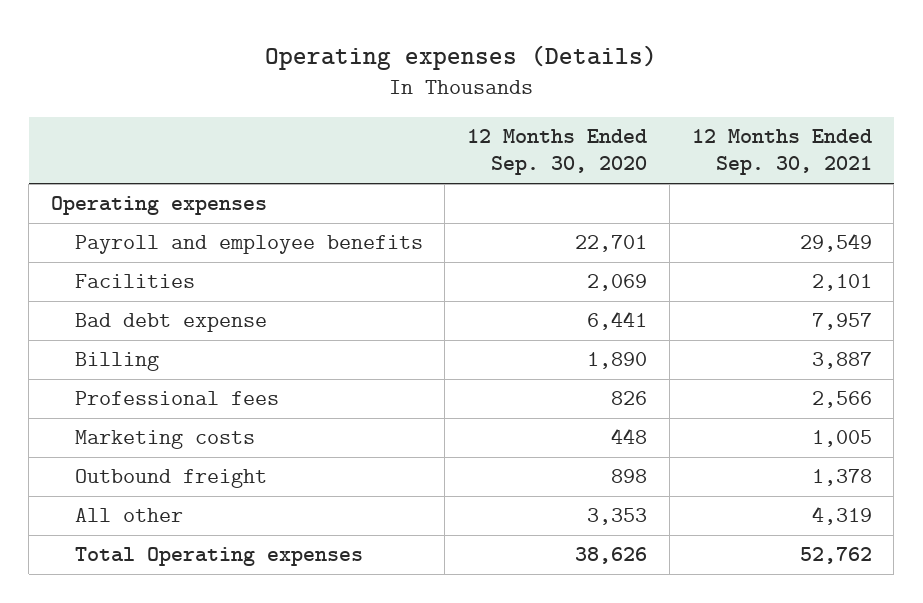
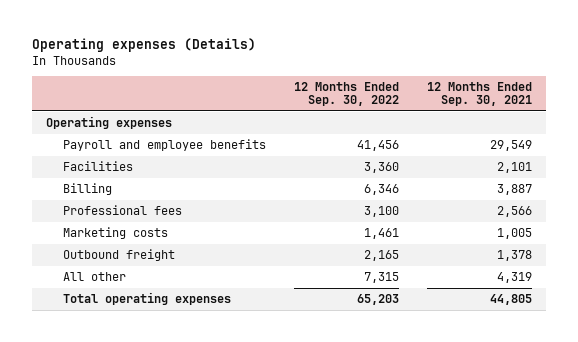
- | 12 Months Ended Sep. 30, 2020 | 12 Months Ended Sep. 30, 2021
+ | 12 Months Ended Sep. 30, 2022 | 12 Months Ended Sep. 30, 2021
- Bad debt expense | 6,441 | 7,957
- Total Operating expenses | 38,626 | 52,762
+ Total operating expenses | 65,203 | 44,805

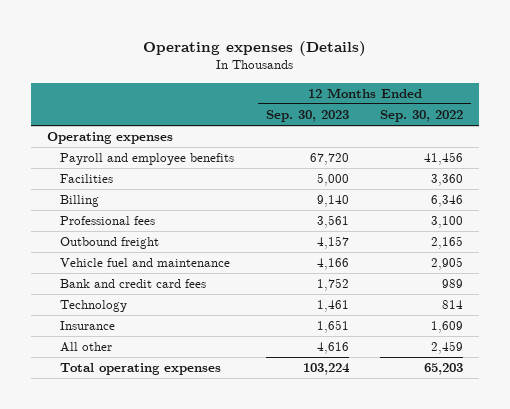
- | 12 Months Ended Sep. 30, 2022 | 12 Months Ended Sep. 30, 2021
+ | 12 Months Ended Sep. 30, 2023 | 12 Months Ended Sep. 30, 2022
- Marketing costs | 1,461 | 1,005
- All other | 7,315 | 4,319
+ Vehicle fuel and maintenance | 4,166 | 2,905
+ Bank and credit card fees | 1,752 | 989
+ Technology | 1,461 | 814
+ Insurance | 1,651 | 1,609
+ All other | 4,616 | 2,459

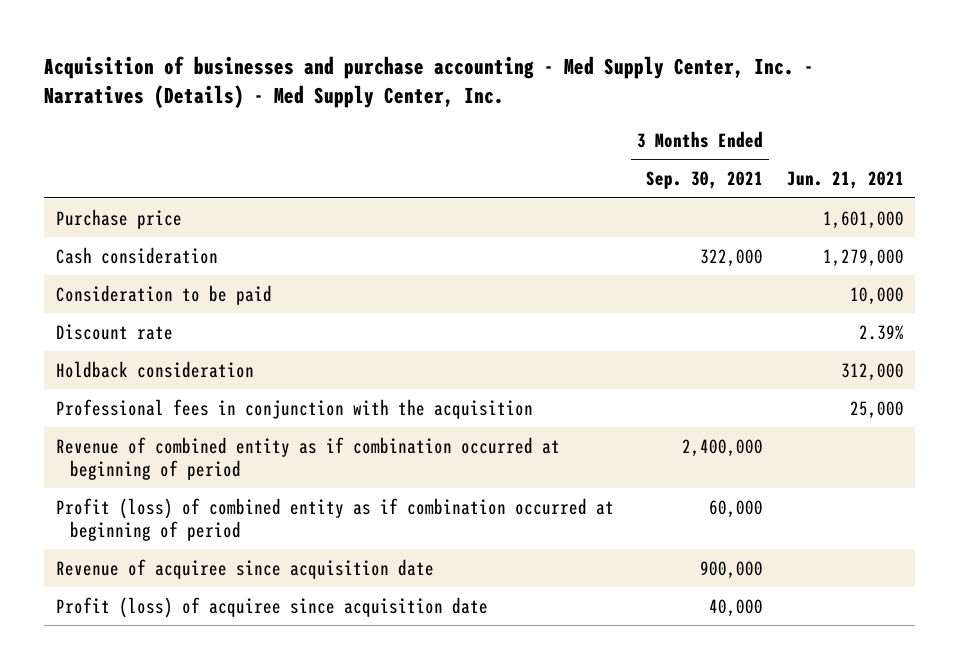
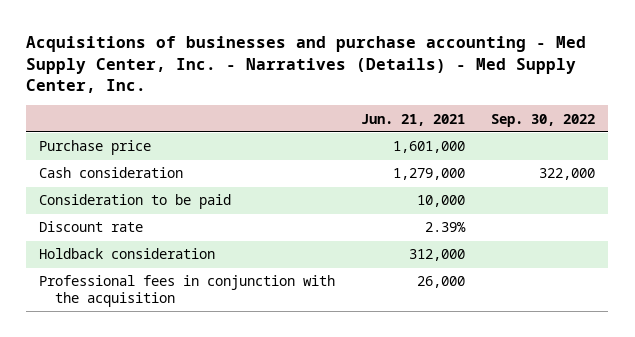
- Acquisition of businesses and purchase accounting - Med Supply Center, Inc. - Narratives (Details) - Med Supply Center, Inc.
+ Acquisitions of businesses and purchase accounting - Med Supply Center, Inc. - Narratives (Details) - Med Supply Center, Inc.
- | 3 Months Ended Sep. 30, 2021 | Jun. 21, 2021
+ | Jun. 21, 2021 | Sep. 30, 2022
- Professional fees in conjunction with the acquisition | | 25,000
- Revenue of combined entity as if combination occurred at beginning of period | 2,400,000 |
- Profit (loss) of combined entity as if combination occurred at beginning of period | 60,000 |
- Revenue of acquiree since acquisition date | 900,000 |
- Profit (loss) of acquiree since acquisition date | 40,000 |
+ Professional fees in conjunction with the acquisition | 26,000 |

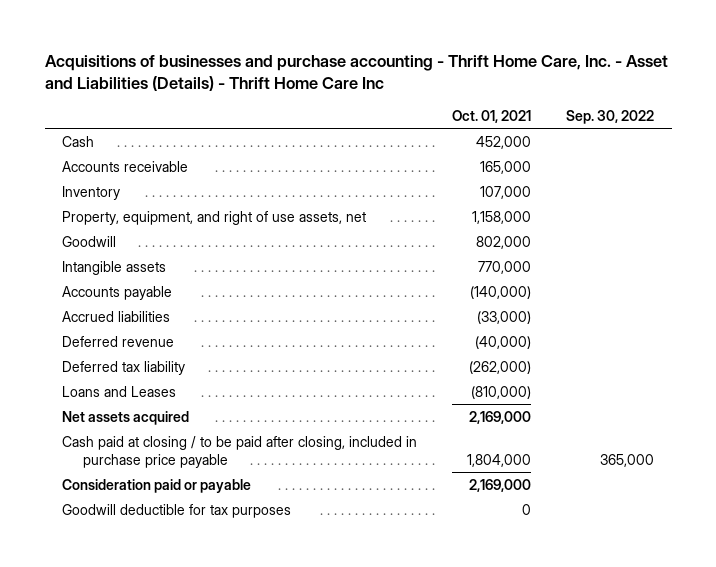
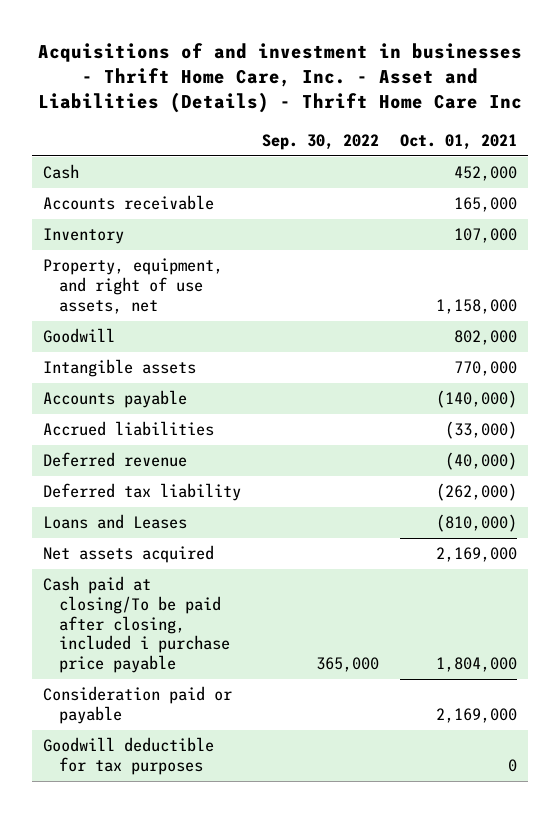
- Acquisitions of businesses and purchase accounting - Thrift Home Care, Inc. - Asset and Liabilities (Details) - Thrift Home Care Inc
+ Acquisitions of and investment in businesses - Thrift Home Care, Inc. - Asset and Liabilities (Details) - Thrift Home Care Inc
- | Oct. 01, 2021 | Sep. 30, 2022
+ | Sep. 30, 2022 | Oct. 01, 2021
- Cash paid at closing / to be paid after closing, included in purchase price payable | 1,804,000 | 365,000
+ Cash paid at closing/To be paid after closing, included i purchase price payable | 365,000 | 1,804,000

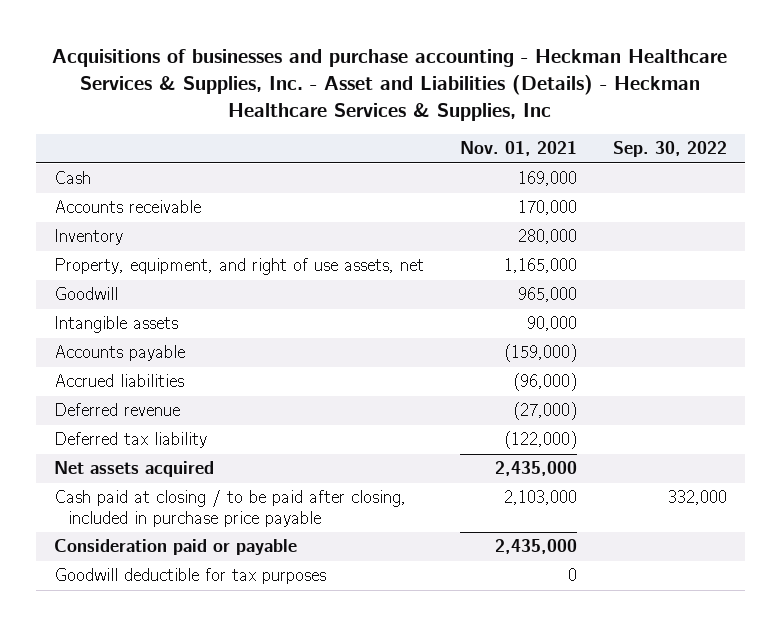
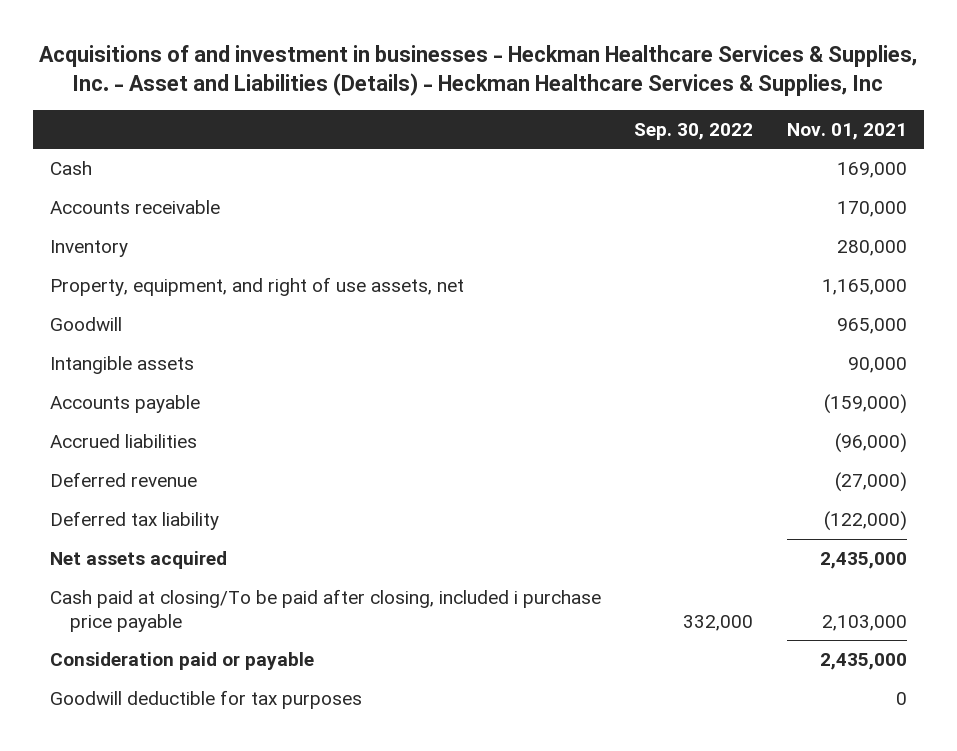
- Acquisitions of businesses and purchase accounting - Heckman Healthcare Services & Supplies, Inc. - Asset and Liabilities (Details) - Heckman Healthcare Services & Supplies, Inc
+ Acquisitions of and investment in businesses - Heckman Healthcare Services & Supplies, Inc. - Asset and Liabilities (Details) - Heckman Healthcare Services & Supplies, Inc
- | Nov. 01, 2021 | Sep. 30, 2022
+ | Sep. 30, 2022 | Nov. 01, 2021
- Cash paid at closing / to be paid after closing, included in purchase price payable | 2,103,000 | 332,000
+ Cash paid at closing/To be paid after closing, included i purchase price payable | 332,000 | 2,103,000

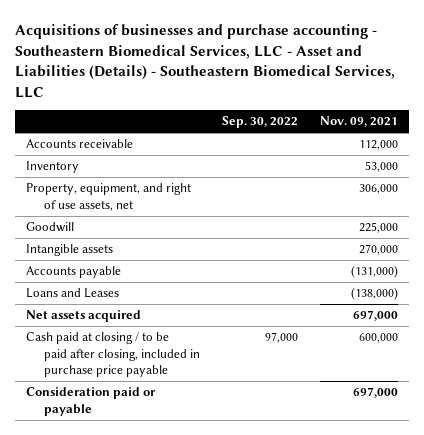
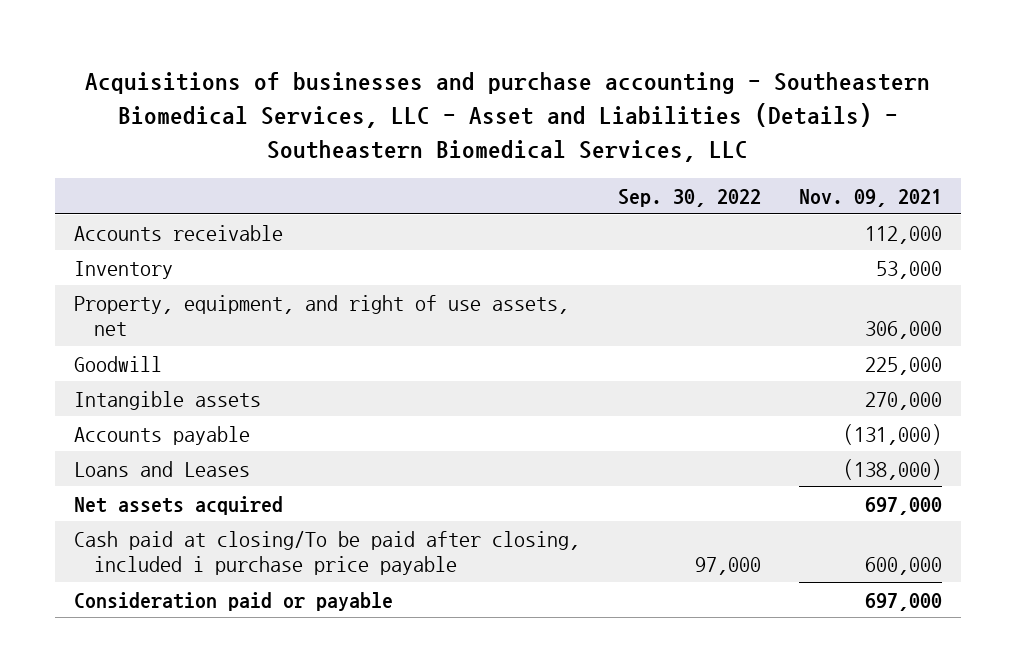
- Cash paid at closing / to be paid after closing, included in purchase price payable | 97,000 | 600,000
+ Cash paid at closing/To be paid after closing, included i purchase price payable | 97,000 | 600,000

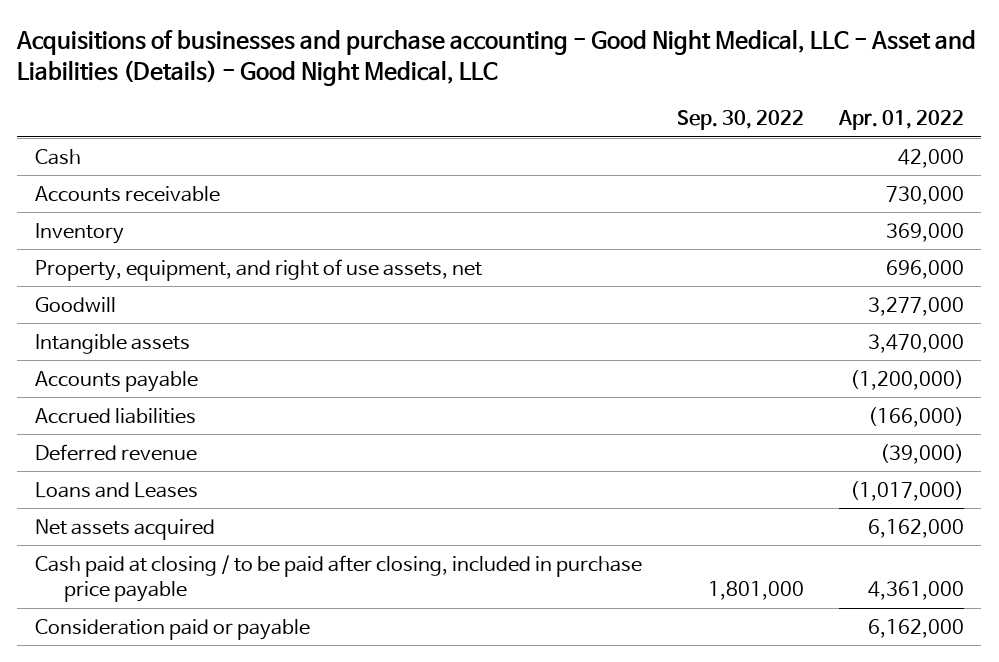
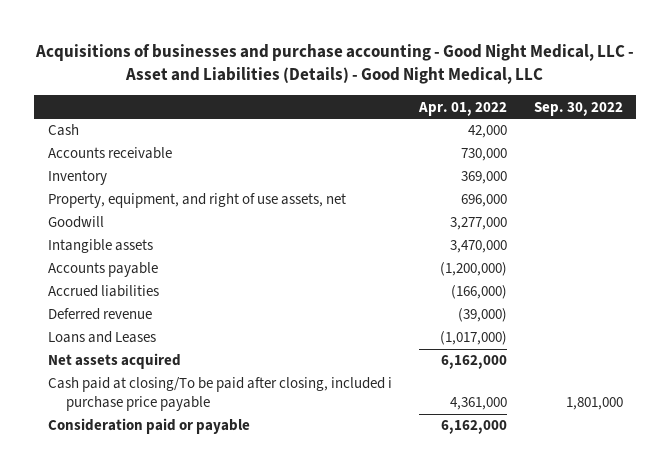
- | Sep. 30, 2022 | Apr. 01, 2022
+ | Apr. 01, 2022 | Sep. 30, 2022
- Cash paid at closing / to be paid after closing, included in purchase price payable | 1,801,000 | 4,361,000
+ Cash paid at closing/To be paid after closing, included i purchase price payable | 4,361,000 | 1,801,000

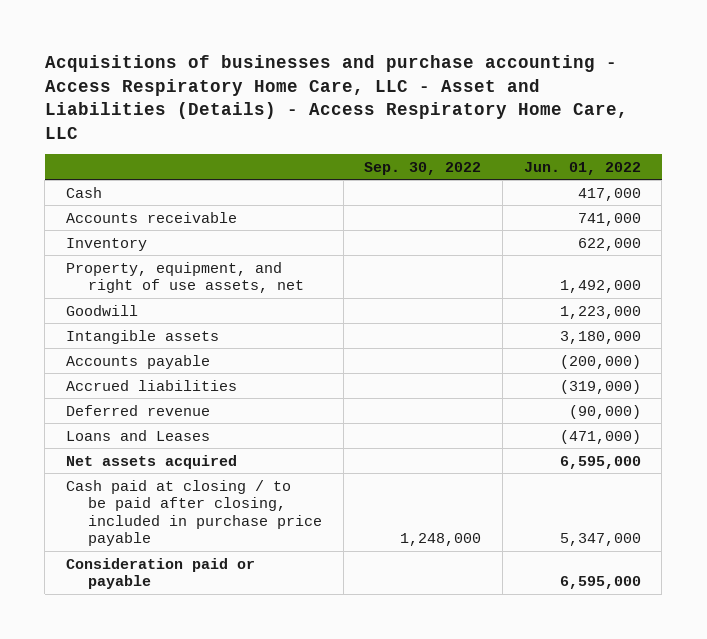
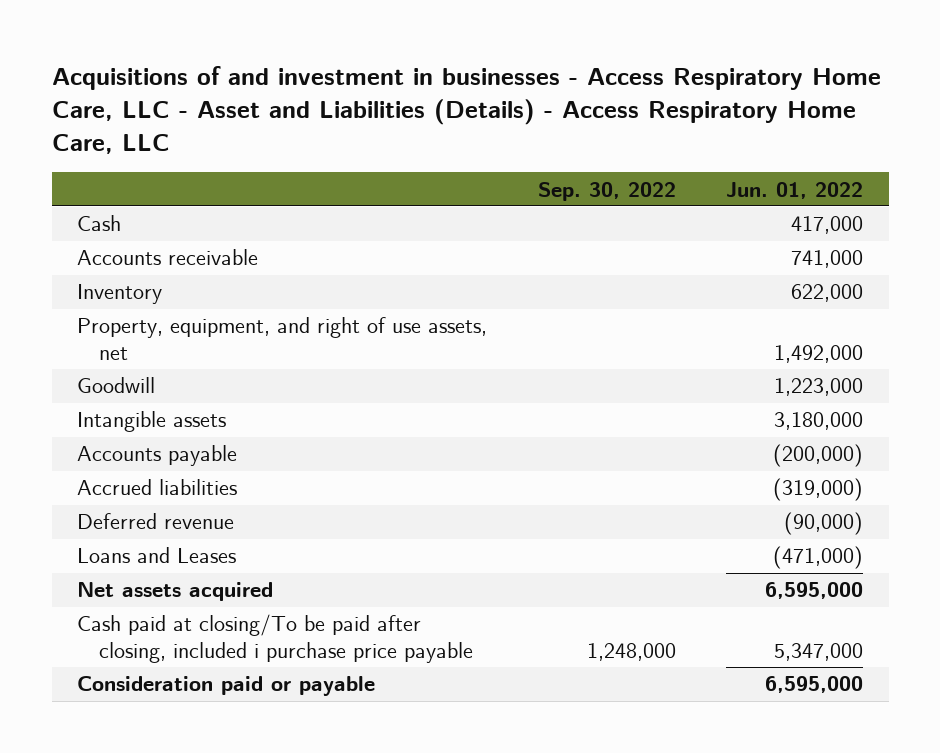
- Acquisitions of businesses and purchase accounting - Access Respiratory Home Care, LLC - Asset and Liabilities (Details) - Access Respiratory Home Care, LLC
+ Acquisitions of and investment in businesses - Access Respiratory Home Care, LLC - Asset and Liabilities (Details) - Access Respiratory Home Care, LLC
- Cash paid at closing / to be paid after closing, included in purchase price payable | 1,248,000 | 5,347,000
+ Cash paid at closing/To be paid after closing, included i purchase price payable | 1,248,000 | 5,347,000

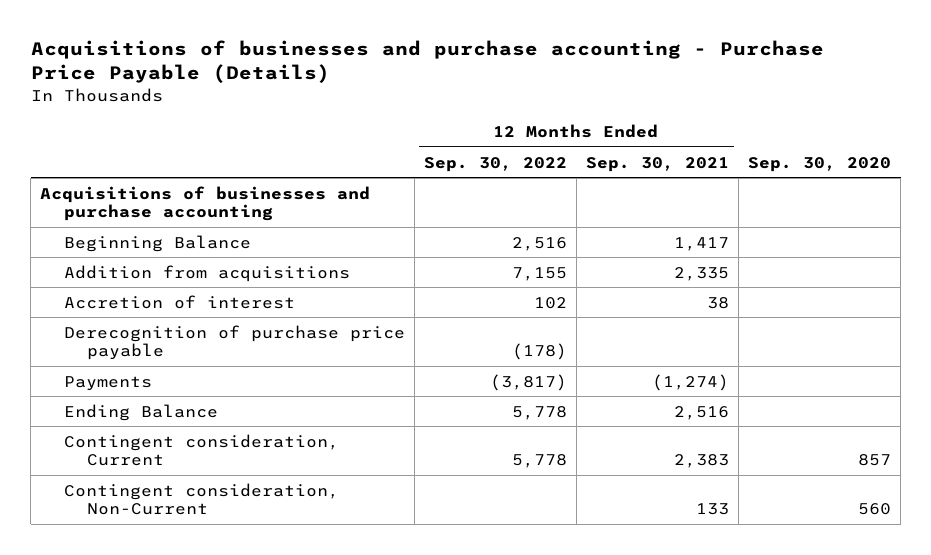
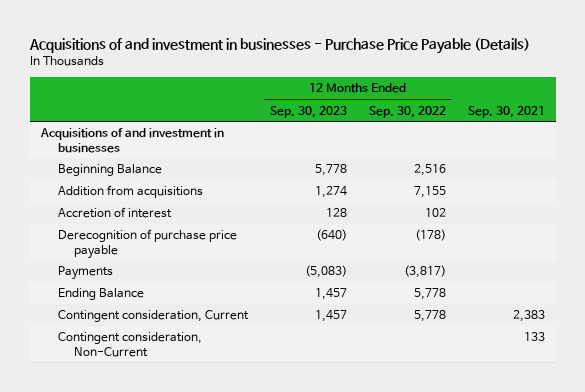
- Acquisitions of businesses and purchase accounting - Purchase Price Payable (Details)
+ Acquisitions of and investment in businesses - Purchase Price Payable (Details)
- | 12 Months Ended Sep. 30, 2022 | 12 Months Ended Sep. 30, 2021 | Sep. 30, 2020
+ | 12 Months Ended Sep. 30, 2023 | 12 Months Ended Sep. 30, 2022 | Sep. 30, 2021
- Acquisitions of businesses and purchase accounting
+ Acquisitions of and investment in businesses

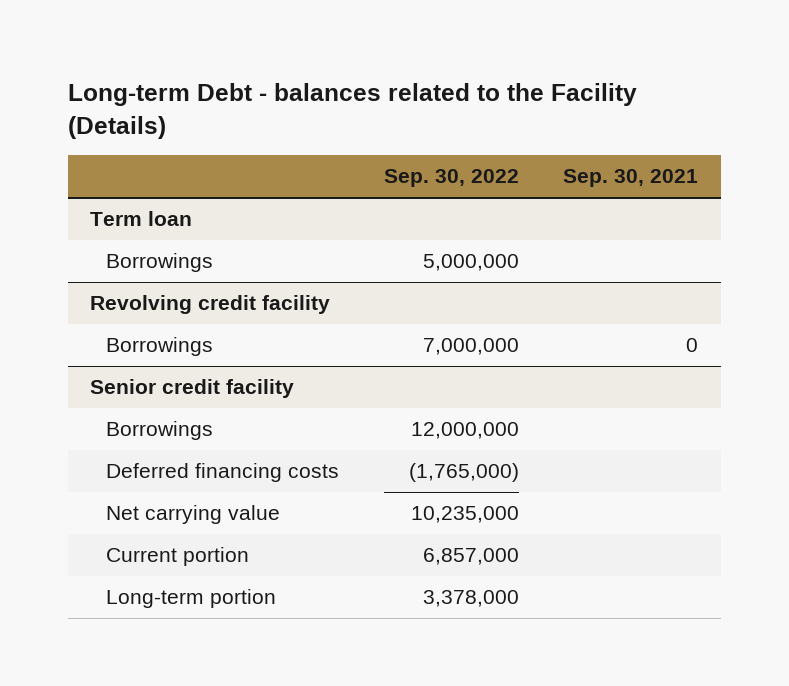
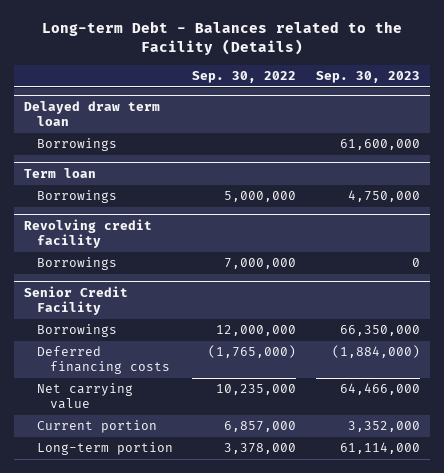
- Long-term Debt - balances related to the Facility (Details)
+ Long-term Debt - Balances related to the Facility (Details)
- | Sep. 30, 2022 | Sep. 30, 2021
+ | Sep. 30, 2022 | Sep. 30, 2023
+ Delayed draw term loan
+ Borrowings | | 61,600,000
- Senior credit facility
+ Senior Credit Facility

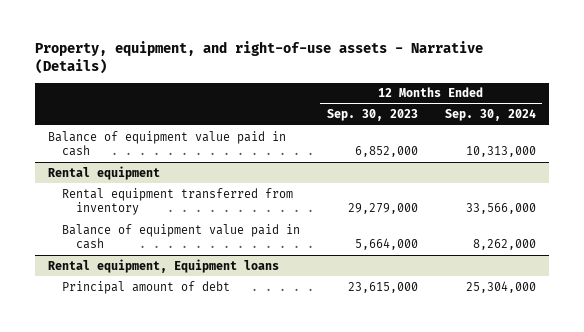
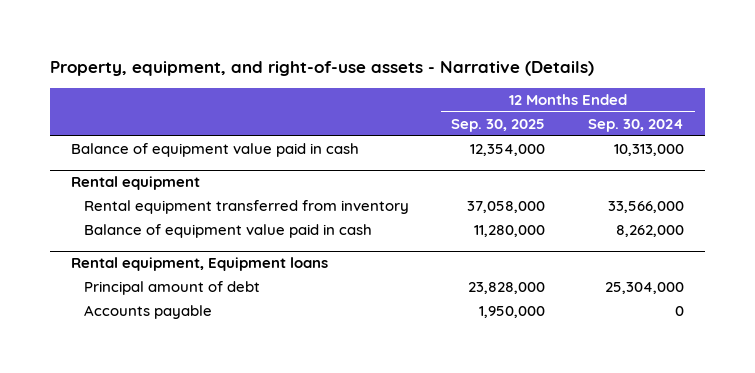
- | 12 Months Ended Sep. 30, 2023 | 12 Months Ended Sep. 30, 2024
+ | 12 Months Ended Sep. 30, 2025 | 12 Months Ended Sep. 30, 2024
@ Rental equipment, Equipment loans
+ Accounts payable | 1,950,000 | 0

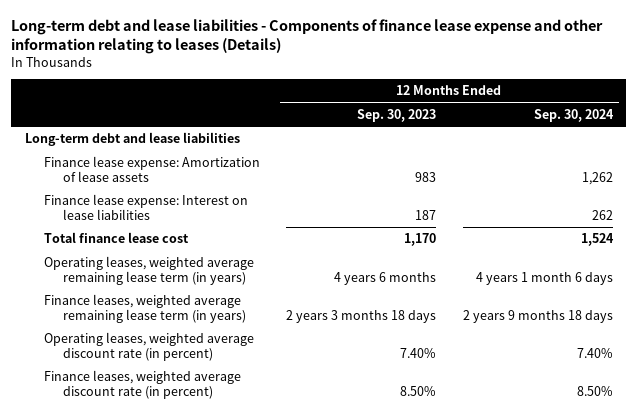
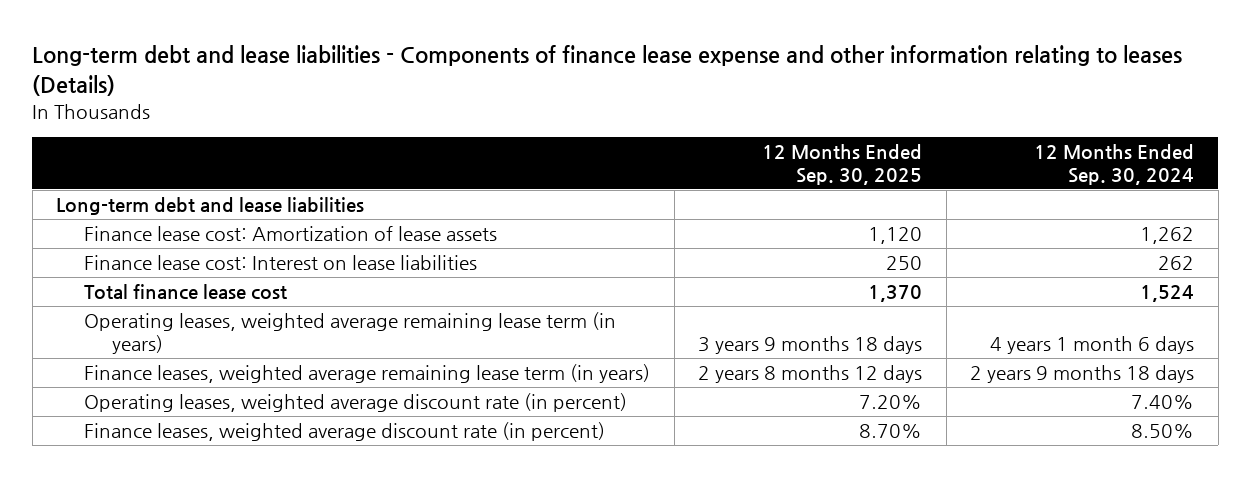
- | 12 Months Ended Sep. 30, 2023 | 12 Months Ended Sep. 30, 2024
+ | 12 Months Ended Sep. 30, 2025 | 12 Months Ended Sep. 30, 2024
- Finance lease expense: Amortization of lease assets | 983 | 1,262
- Finance lease expense: Interest on lease liabilities | 187 | 262
+ Finance lease cost: Amortization of lease assets | 1,120 | 1,262
+ Finance lease cost: Interest on lease liabilities | 250 | 262

